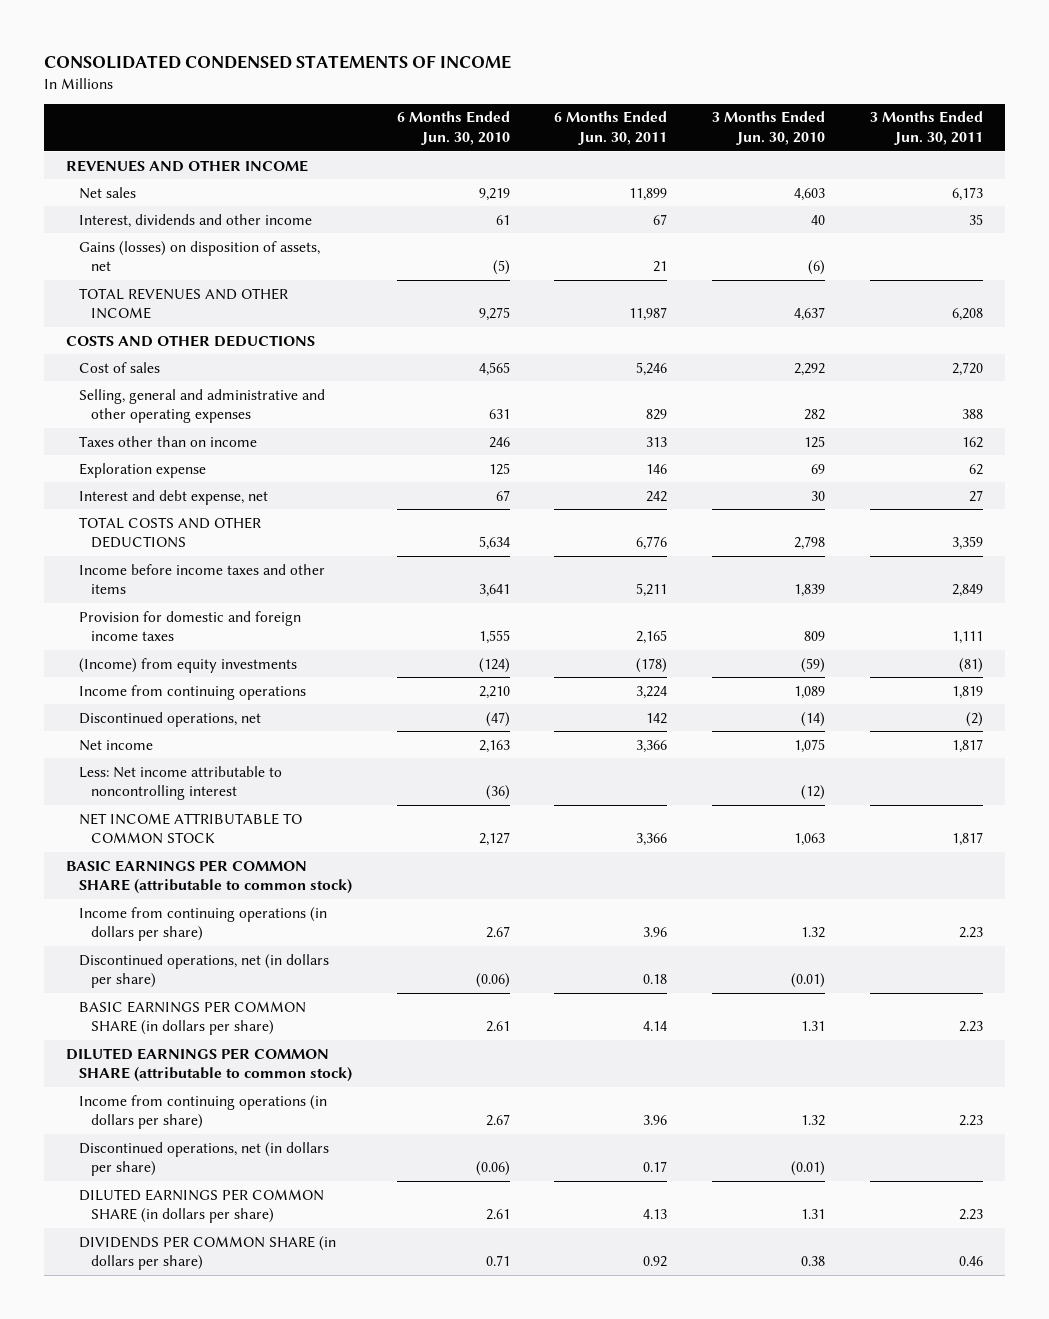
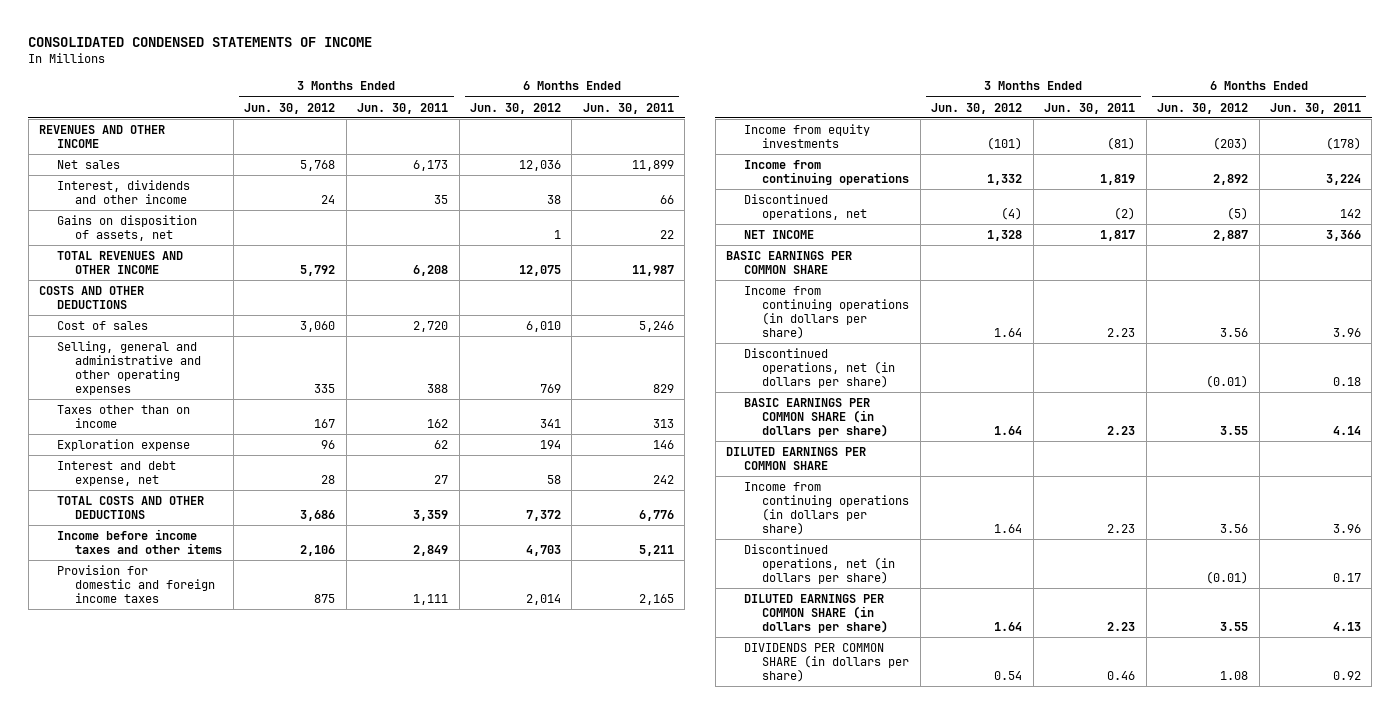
- | 6 Months Ended Jun. 30, 2010 | 6 Months Ended Jun. 30, 2011 | 3 Months Ended Jun. 30, 2010 | 3 Months Ended Jun. 30, 2011
+ | 3 Months Ended Jun. 30, 2012 | 3 Months Ended Jun. 30, 2011 | 6 Months Ended Jun. 30, 2012 | 6 Months Ended Jun. 30, 2011
- Interest, dividends and other income | 61 | 67 | 40 | 35
- Gains (losses) on disposition of assets, net | (5) | 21 | (6) |
+ Interest, dividends and other income | 24 | 35 | 38 | 66
+ Gains on disposition of assets, net | | | 1 | 22
- (Income) from equity investments | (124) | (178) | (59) | (81)
+ Income from equity investments | (101) | (81) | (203) | (178)
- Net income | 2,163 | 3,366 | 1,075 | 1,817
- Less: Net income attributable to noncontrolling interest | (36) | | (12) |
- NET INCOME ATTRIBUTABLE TO COMMON STOCK | 2,127 | 3,366 | 1,063 | 1,817
- BASIC EARNINGS PER COMMON SHARE (attributable to common stock)
+ NET INCOME | 1,328 | 1,817 | 2,887 | 3,366
+ BASIC EARNINGS PER COMMON SHARE
- DILUTED EARNINGS PER COMMON SHARE (attributable to common stock)
+ DILUTED EARNINGS PER COMMON SHARE

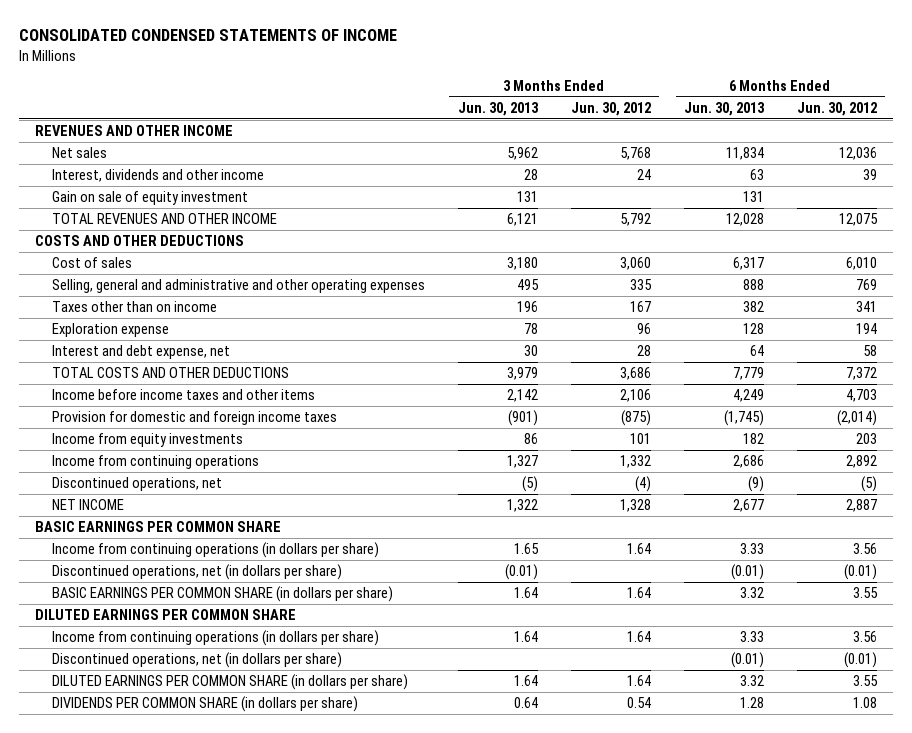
- | 3 Months Ended Jun. 30, 2012 | 3 Months Ended Jun. 30, 2011 | 6 Months Ended Jun. 30, 2012 | 6 Months Ended Jun. 30, 2011
+ | 3 Months Ended Jun. 30, 2013 | 3 Months Ended Jun. 30, 2012 | 6 Months Ended Jun. 30, 2013 | 6 Months Ended Jun. 30, 2012
- Interest, dividends and other income | 24 | 35 | 38 | 66
- Gains on disposition of assets, net | | | 1 | 22
+ Interest, dividends and other income | 28 | 24 | 63 | 39
+ Gain on sale of equity investment | 131 | | 131 |
- Provision for domestic and foreign income taxes | 875 | 1,111 | 2,014 | 2,165
- Income from equity investments | (101) | (81) | (203) | (178)
+ Provision for domestic and foreign income taxes | (901) | (875) | (1,745) | (2,014)
+ Income from equity investments | 86 | 101 | 182 | 203

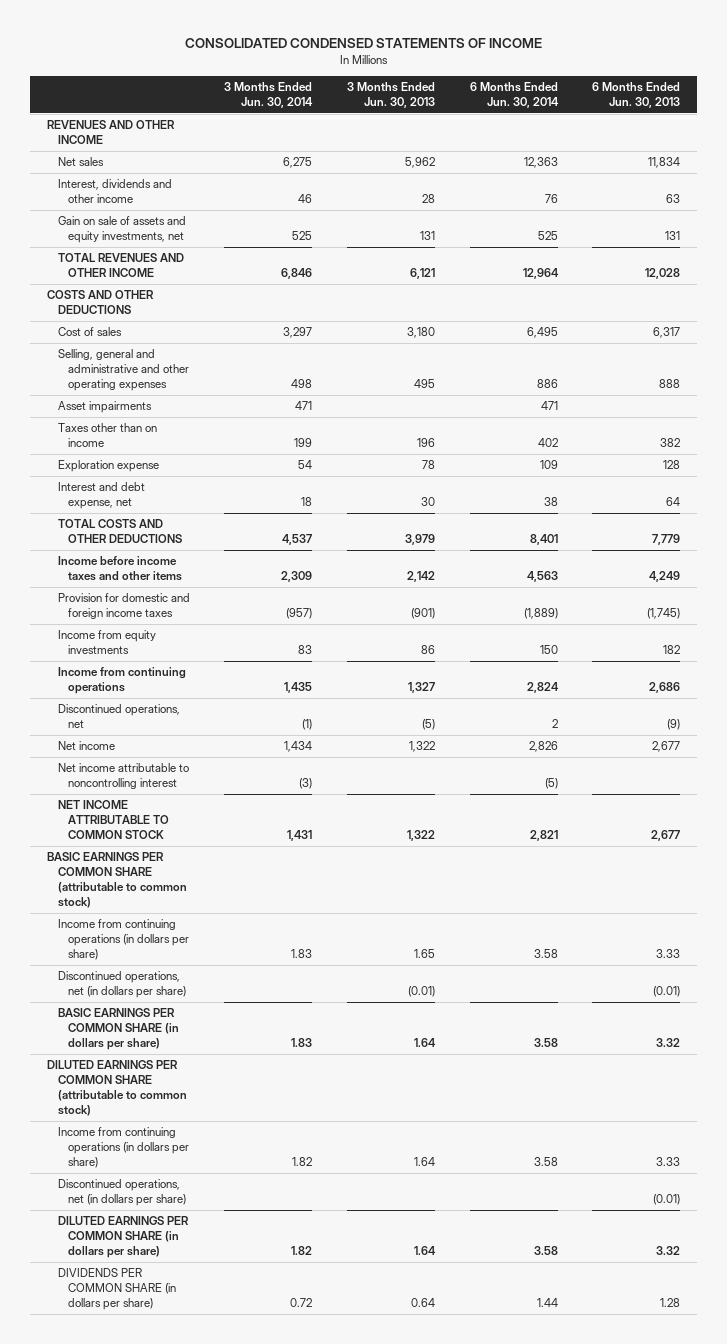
- | 3 Months Ended Jun. 30, 2013 | 3 Months Ended Jun. 30, 2012 | 6 Months Ended Jun. 30, 2013 | 6 Months Ended Jun. 30, 2012
+ | 3 Months Ended Jun. 30, 2014 | 3 Months Ended Jun. 30, 2013 | 6 Months Ended Jun. 30, 2014 | 6 Months Ended Jun. 30, 2013
- Gain on sale of equity investment | 131 | | 131 |
+ Gain on sale of assets and equity investments, net | 525 | 131 | 525 | 131
+ Asset impairments | 471 | | 471 |
- NET INCOME | 1,322 | 1,328 | 2,677 | 2,887
- BASIC EARNINGS PER COMMON SHARE
+ Net income | 1,434 | 1,322 | 2,826 | 2,677
+ Net income attributable to noncontrolling interest | (3) | | (5) |
+ NET INCOME ATTRIBUTABLE TO COMMON STOCK | 1,431 | 1,322 | 2,821 | 2,677
+ BASIC EARNINGS PER COMMON SHARE (attributable to common stock)
- DILUTED EARNINGS PER COMMON SHARE
+ DILUTED EARNINGS PER COMMON SHARE (attributable to common stock)

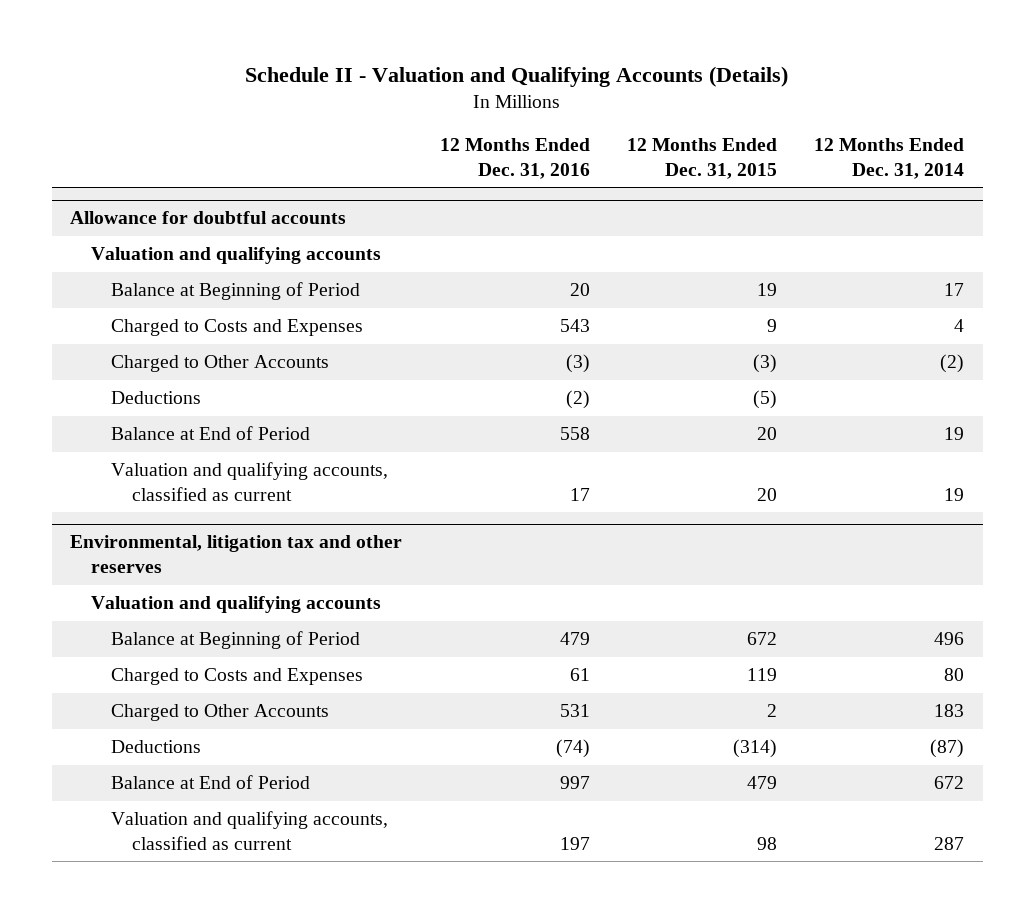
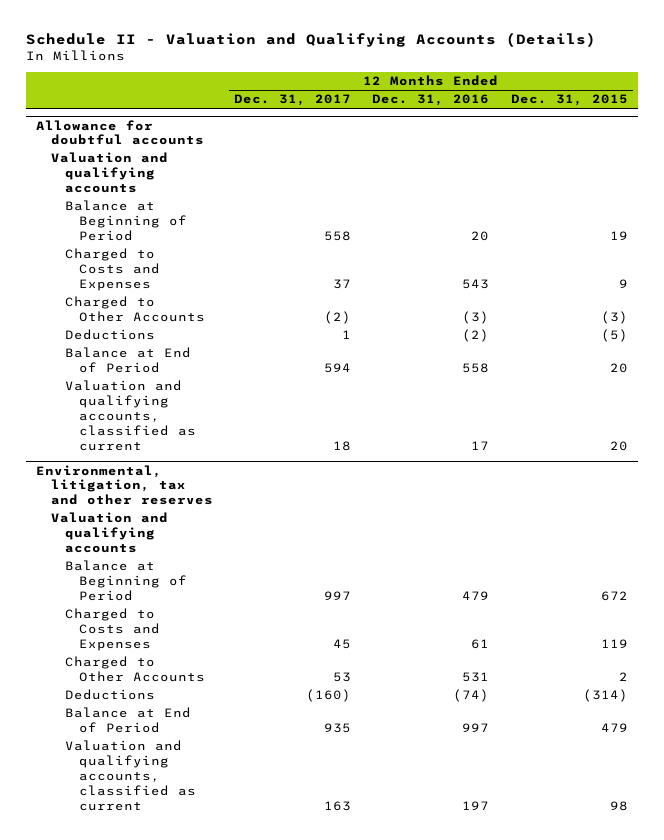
- | 12 Months Ended Dec. 31, 2016 | 12 Months Ended Dec. 31, 2015 | 12 Months Ended Dec. 31, 2014
+ | 12 Months Ended Dec. 31, 2017 | 12 Months Ended Dec. 31, 2016 | 12 Months Ended Dec. 31, 2015
- Environmental, litigation tax and other reserves
+ Environmental, litigation, tax and other reserves

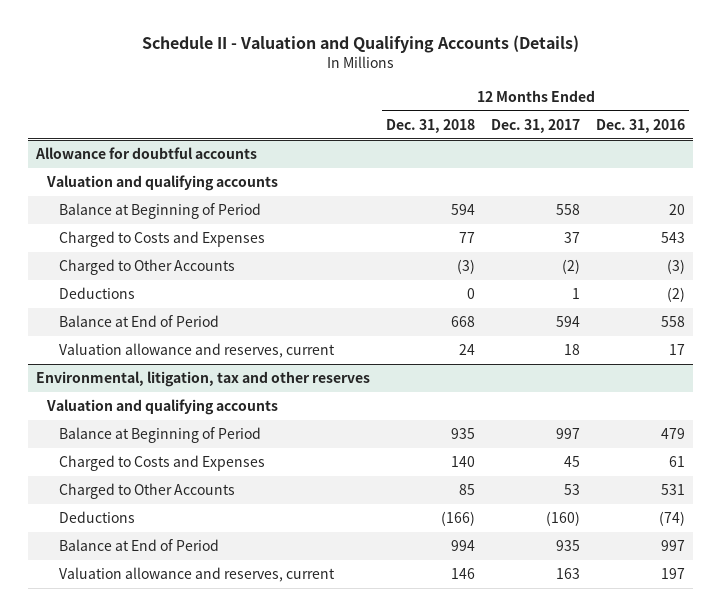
- | 12 Months Ended Dec. 31, 2017 | 12 Months Ended Dec. 31, 2016 | 12 Months Ended Dec. 31, 2015
+ | 12 Months Ended Dec. 31, 2018 | 12 Months Ended Dec. 31, 2017 | 12 Months Ended Dec. 31, 2016
@ Allowance for doubtful accounts
- Valuation and qualifying accounts, classified as current | 18 | 17 | 20
+ Valuation allowance and reserves, current | 24 | 18 | 17
@ Environmental, litigation, tax and other reserves
- Valuation and qualifying accounts, classified as current | 163 | 197 | 98
+ Valuation allowance and reserves, current | 146 | 163 | 197

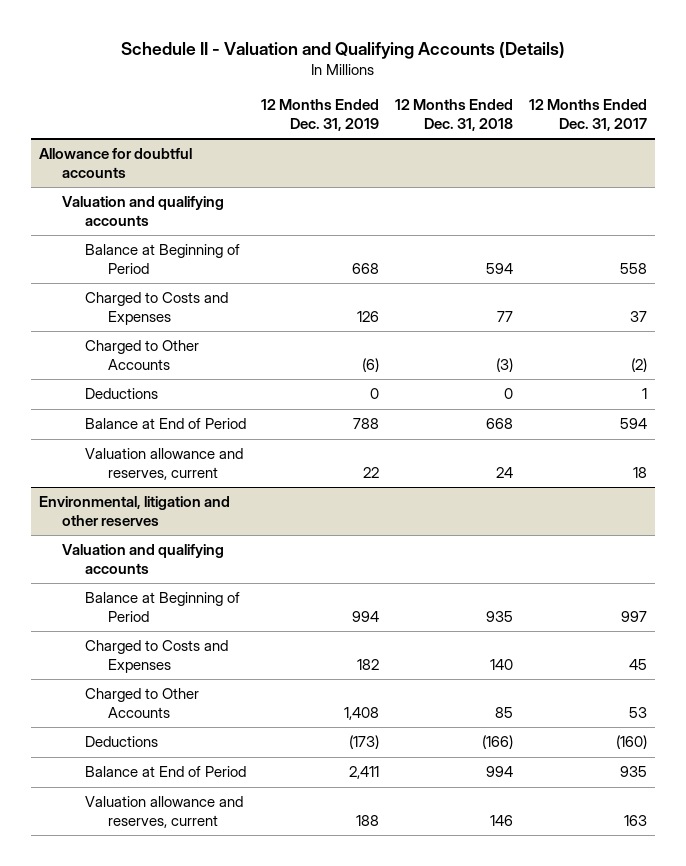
- | 12 Months Ended Dec. 31, 2018 | 12 Months Ended Dec. 31, 2017 | 12 Months Ended Dec. 31, 2016
+ | 12 Months Ended Dec. 31, 2019 | 12 Months Ended Dec. 31, 2018 | 12 Months Ended Dec. 31, 2017
- Environmental, litigation, tax and other reserves
+ Environmental, litigation and other reserves

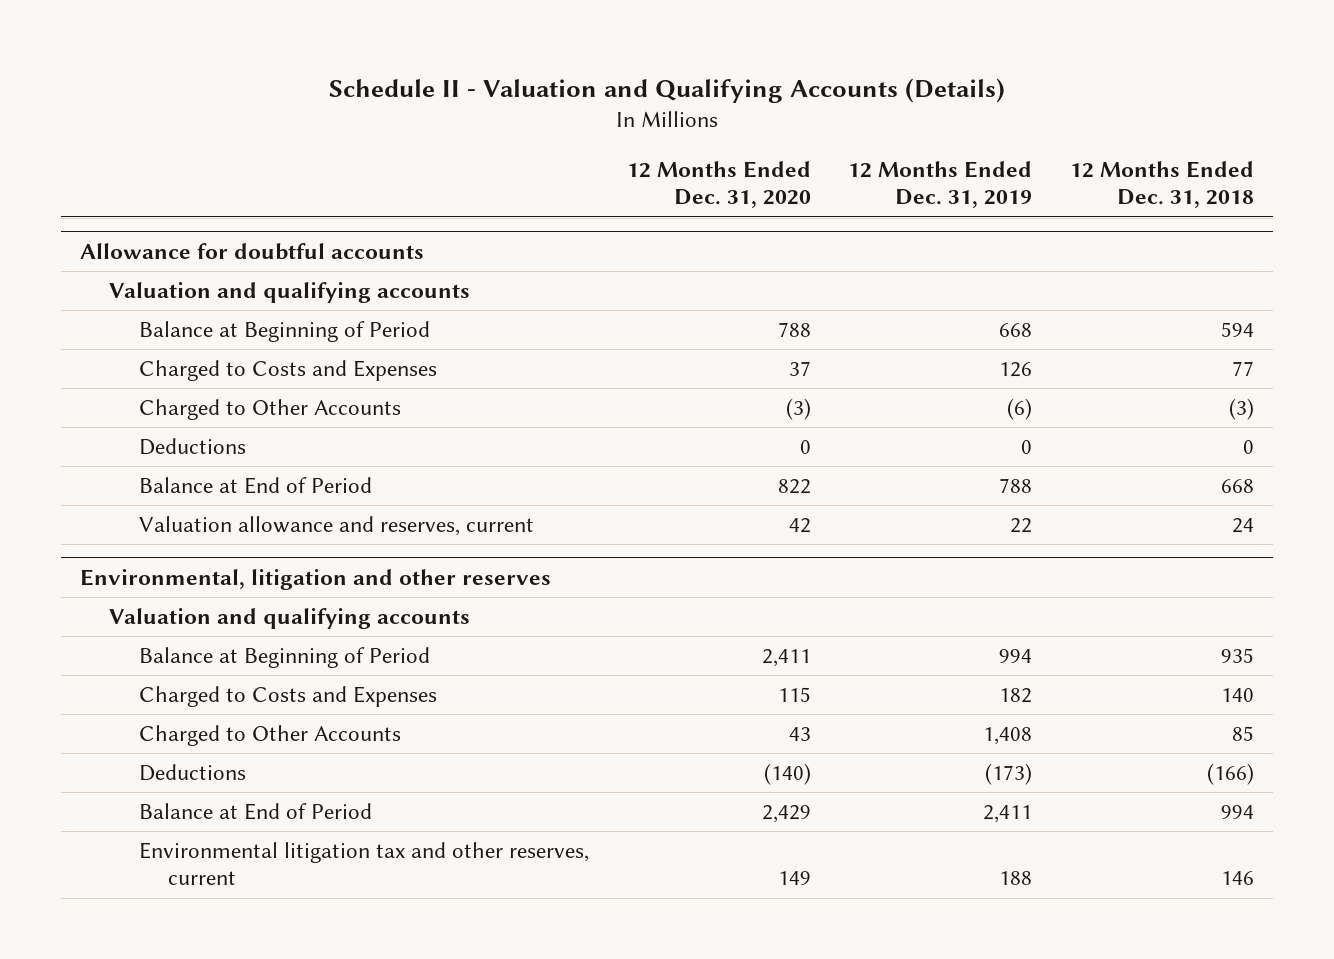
- | 12 Months Ended Dec. 31, 2019 | 12 Months Ended Dec. 31, 2018 | 12 Months Ended Dec. 31, 2017
+ | 12 Months Ended Dec. 31, 2020 | 12 Months Ended Dec. 31, 2019 | 12 Months Ended Dec. 31, 2018
@ Environmental, litigation and other reserves
- Valuation allowance and reserves, current | 188 | 146 | 163
+ Environmental litigation tax and other reserves, current | 149 | 188 | 146

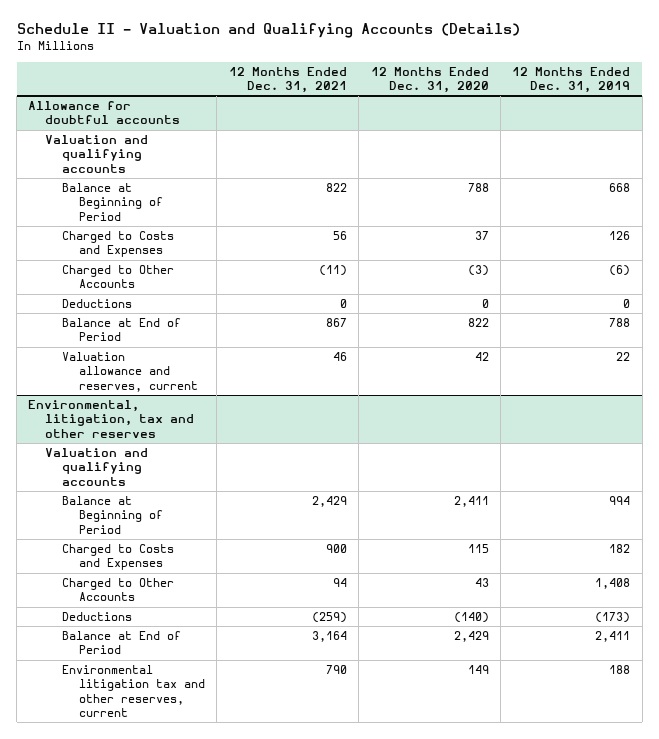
- | 12 Months Ended Dec. 31, 2020 | 12 Months Ended Dec. 31, 2019 | 12 Months Ended Dec. 31, 2018
+ | 12 Months Ended Dec. 31, 2021 | 12 Months Ended Dec. 31, 2020 | 12 Months Ended Dec. 31, 2019
- Environmental, litigation and other reserves
+ Environmental, litigation, tax and other reserves

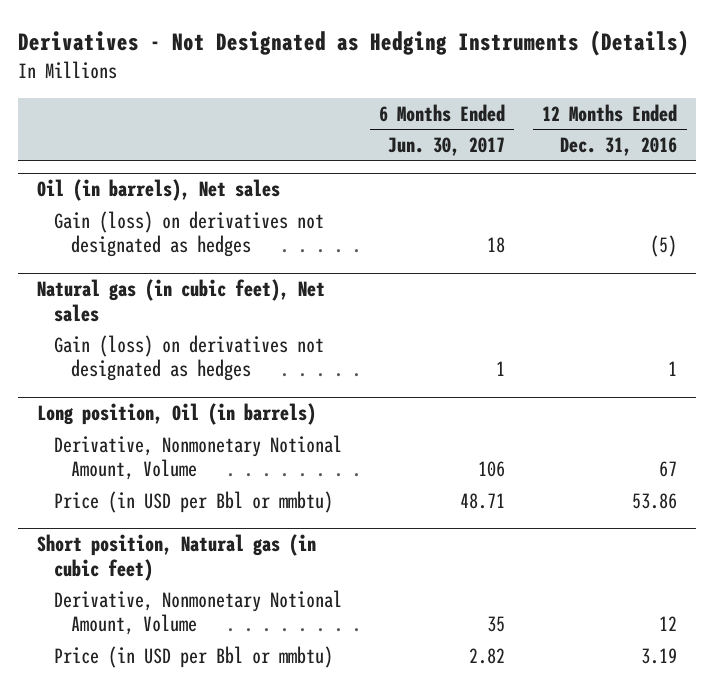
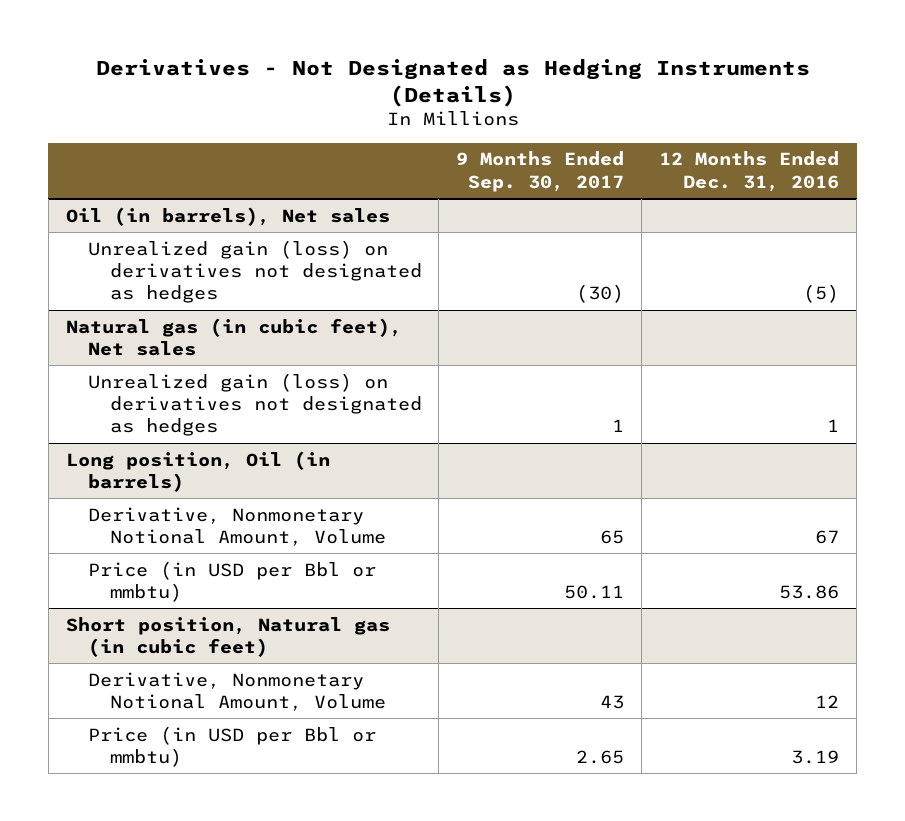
- | 6 Months Ended Jun. 30, 2017 | 12 Months Ended Dec. 31, 2016
+ | 9 Months Ended Sep. 30, 2017 | 12 Months Ended Dec. 31, 2016
@ Oil (in barrels), Net sales
- Gain (loss) on derivatives not designated as hedges | 18 | (5)
+ Unrealized gain (loss) on derivatives not designated as hedges | (30) | (5)
@ Natural gas (in cubic feet), Net sales
- Gain (loss) on derivatives not designated as hedges | 1 | 1
+ Unrealized gain (loss) on derivatives not designated as hedges | 1 | 1

